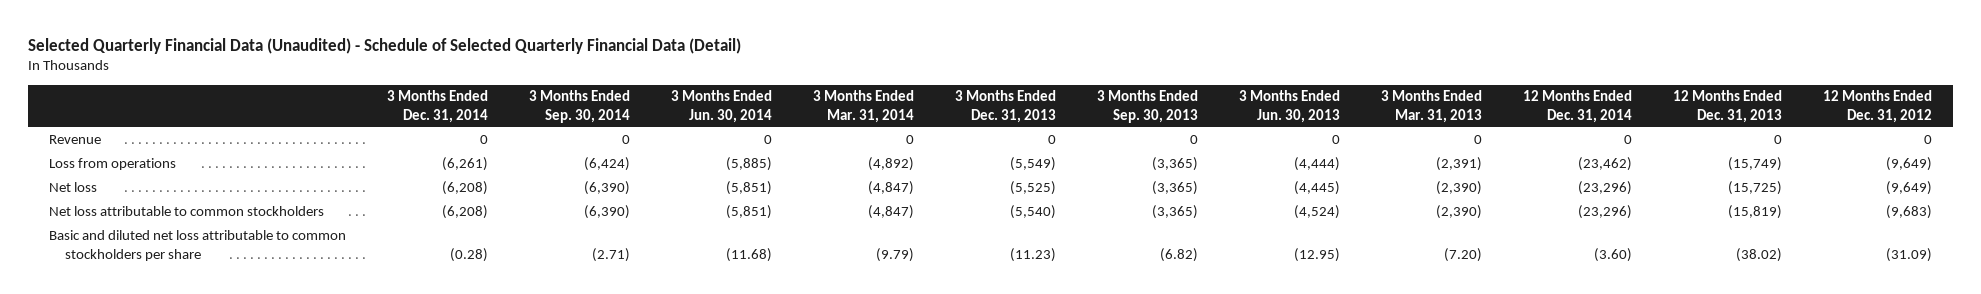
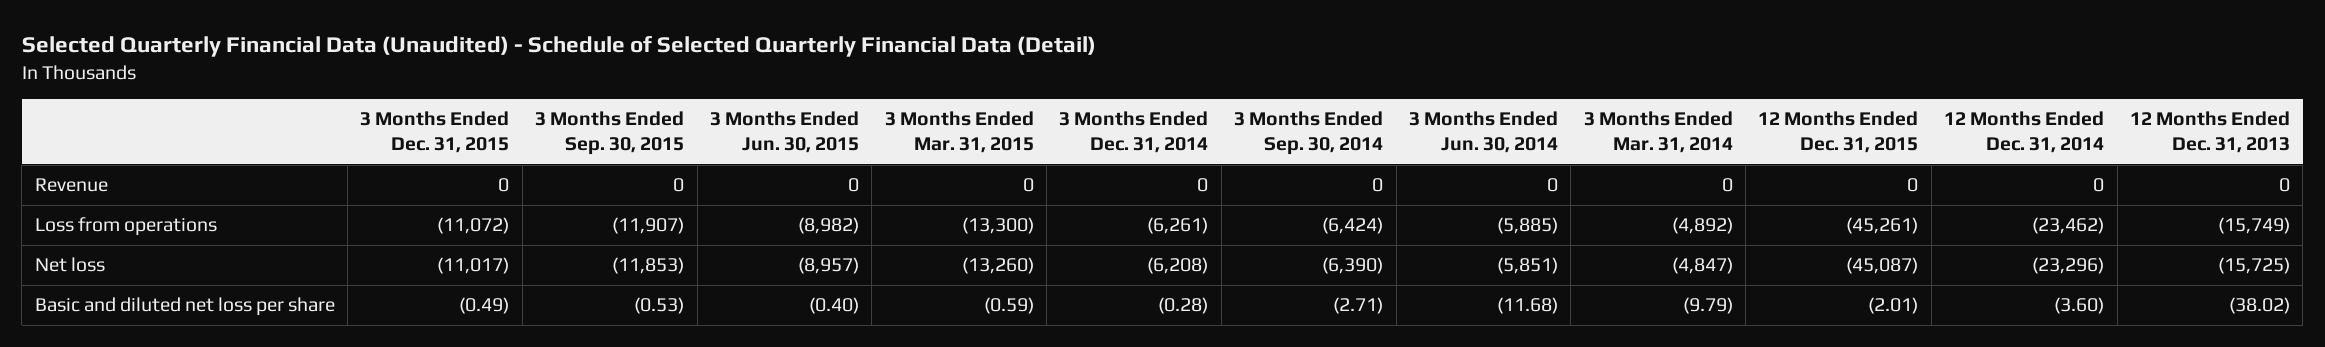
- | 3 Months Ended Dec. 31, 2014 | 3 Months Ended Sep. 30, 2014 | 3 Months Ended Jun. 30, 2014 | 3 Months Ended Mar. 31, 2014 | 3 Months Ended Dec. 31, 2013 | 3 Months Ended Sep. 30, 2013 | 3 Months Ended Jun. 30, 2013 | 3 Months Ended Mar. 31, 2013 | 12 Months Ended Dec. 31, 2014 | 12 Months Ended Dec. 31, 2013 | 12 Months Ended Dec. 31, 2012
+ | 3 Months Ended Dec. 31, 2015 | 3 Months Ended Sep. 30, 2015 | 3 Months Ended Jun. 30, 2015 | 3 Months Ended Mar. 31, 2015 | 3 Months Ended Dec. 31, 2014 | 3 Months Ended Sep. 30, 2014 | 3 Months Ended Jun. 30, 2014 | 3 Months Ended Mar. 31, 2014 | 12 Months Ended Dec. 31, 2015 | 12 Months Ended Dec. 31, 2014 | 12 Months Ended Dec. 31, 2013
- Net loss attributable to common stockholders | (6,208) | (6,390) | (5,851) | (4,847) | (5,540) | (3,365) | (4,524) | (2,390) | (23,296) | (15,819) | (9,683)
- Basic and diluted net loss attributable to common stockholders per share | (0.28) | (2.71) | (11.68) | (9.79) | (11.23) | (6.82) | (12.95) | (7.20) | (3.60) | (38.02) | (31.09)
+ Basic and diluted net loss per share | (0.49) | (0.53) | (0.40) | (0.59) | (0.28) | (2.71) | (11.68) | (9.79) | (2.01) | (3.60) | (38.02)

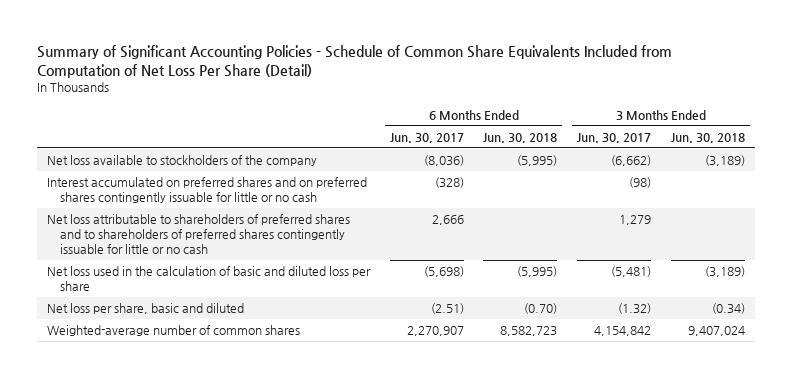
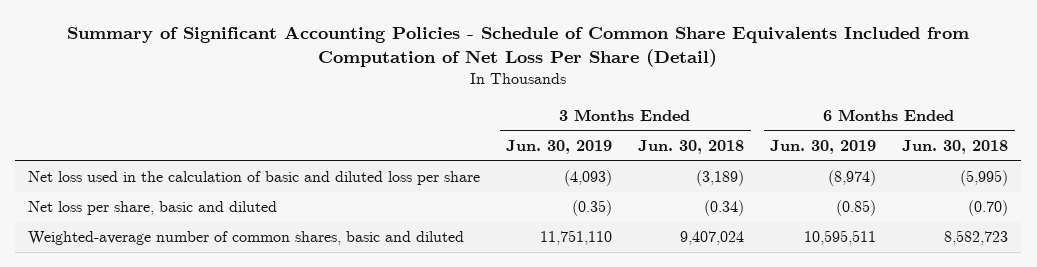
- | 6 Months Ended Jun. 30, 2017 | 6 Months Ended Jun. 30, 2018 | 3 Months Ended Jun. 30, 2017 | 3 Months Ended Jun. 30, 2018
+ | 3 Months Ended Jun. 30, 2019 | 3 Months Ended Jun. 30, 2018 | 6 Months Ended Jun. 30, 2019 | 6 Months Ended Jun. 30, 2018
- Net loss available to stockholders of the company | (8,036) | (5,995) | (6,662) | (3,189)
- Interest accumulated on preferred shares and on preferred shares contingently issuable for little or no cash | (328) | | (98) |
- Net loss attributable to shareholders of preferred shares and to shareholders of preferred shares contingently issuable for little or no cash | 2,666 | | 1,279 |
- Weighted-average number of common shares | 2,270,907 | 8,582,723 | 4,154,842 | 9,407,024
+ Weighted-average number of common shares, basic and diluted | 11,751,110 | 9,407,024 | 10,595,511 | 8,582,723

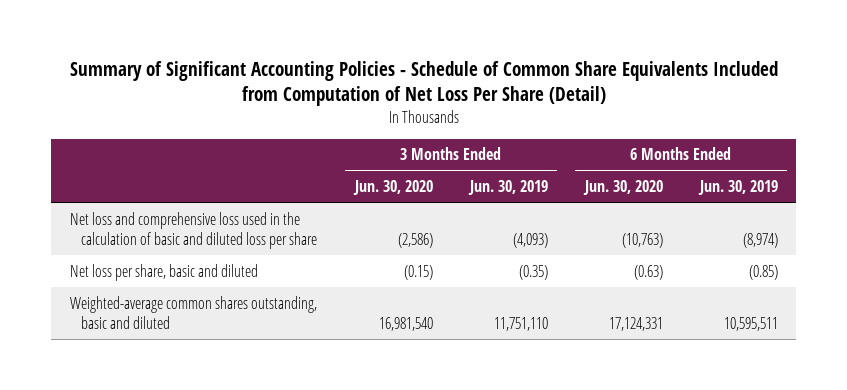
- | 3 Months Ended Jun. 30, 2019 | 3 Months Ended Jun. 30, 2018 | 6 Months Ended Jun. 30, 2019 | 6 Months Ended Jun. 30, 2018
+ | 3 Months Ended Jun. 30, 2020 | 3 Months Ended Jun. 30, 2019 | 6 Months Ended Jun. 30, 2020 | 6 Months Ended Jun. 30, 2019
- Net loss used in the calculation of basic and diluted loss per share | (4,093) | (3,189) | (8,974) | (5,995)
+ Net loss and comprehensive loss used in the calculation of basic and diluted loss per share | (2,586) | (4,093) | (10,763) | (8,974)
- Weighted-average number of common shares, basic and diluted | 11,751,110 | 9,407,024 | 10,595,511 | 8,582,723
+ Weighted-average common shares outstanding, basic and diluted | 16,981,540 | 11,751,110 | 17,124,331 | 10,595,511

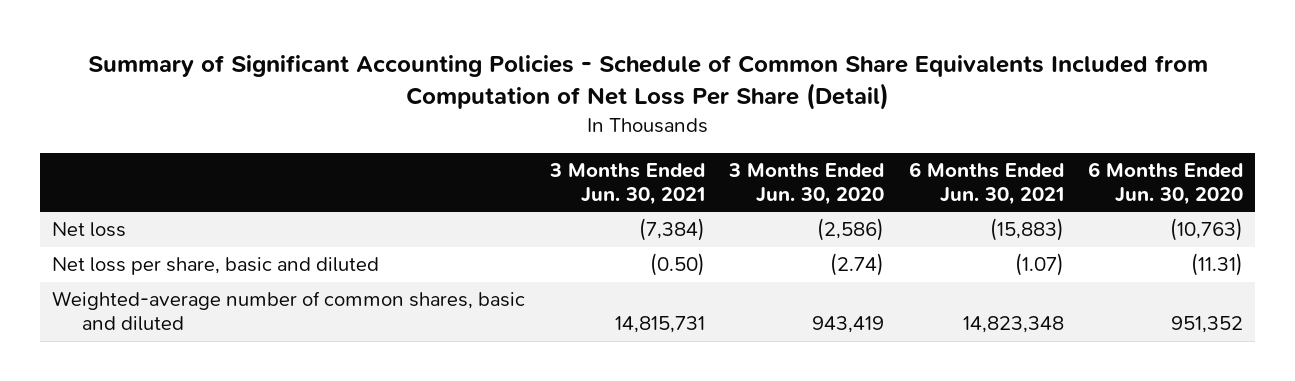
- | 3 Months Ended Jun. 30, 2020 | 3 Months Ended Jun. 30, 2019 | 6 Months Ended Jun. 30, 2020 | 6 Months Ended Jun. 30, 2019
+ | 3 Months Ended Jun. 30, 2021 | 3 Months Ended Jun. 30, 2020 | 6 Months Ended Jun. 30, 2021 | 6 Months Ended Jun. 30, 2020
- Net loss and comprehensive loss used in the calculation of basic and diluted loss per share | (2,586) | (4,093) | (10,763) | (8,974)
- Net loss per share, basic and diluted | (0.15) | (0.35) | (0.63) | (0.85)
- Weighted-average common shares outstanding, basic and diluted | 16,981,540 | 11,751,110 | 17,124,331 | 10,595,511
+ Net loss | (7,384) | (2,586) | (15,883) | (10,763)
+ Net loss per share, basic and diluted | (0.50) | (2.74) | (1.07) | (11.31)
+ Weighted-average number of common shares, basic and diluted | 14,815,731 | 943,419 | 14,823,348 | 951,352

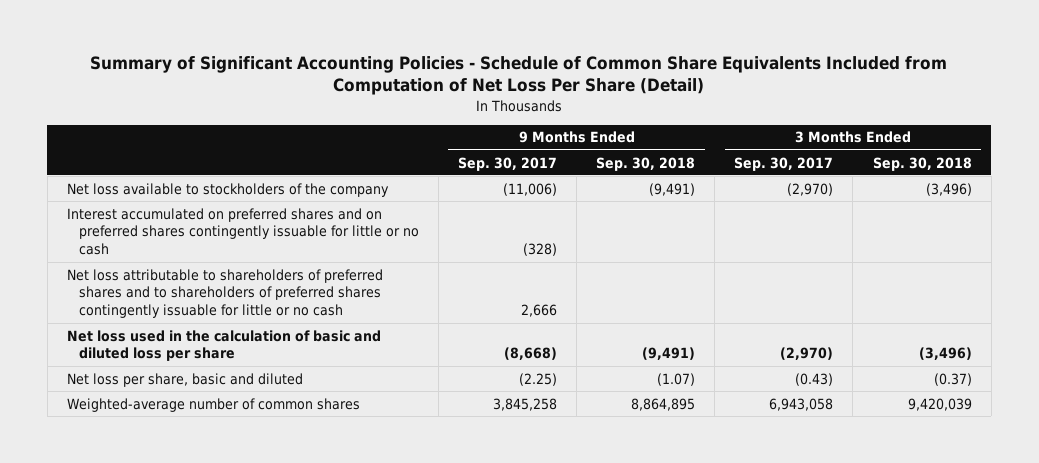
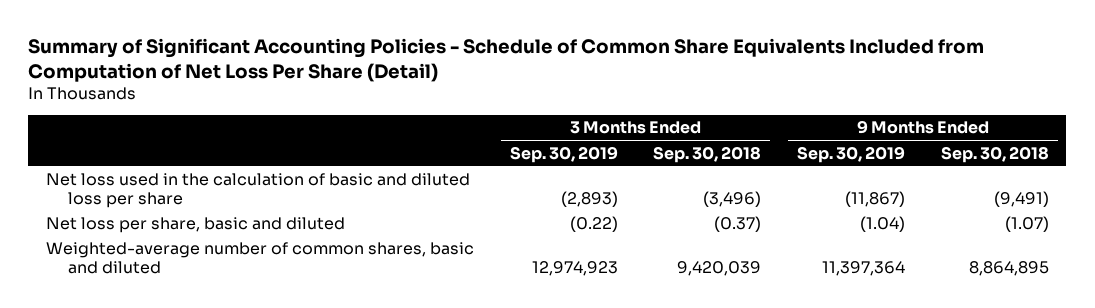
- | 9 Months Ended Sep. 30, 2017 | 9 Months Ended Sep. 30, 2018 | 3 Months Ended Sep. 30, 2017 | 3 Months Ended Sep. 30, 2018
+ | 3 Months Ended Sep. 30, 2019 | 3 Months Ended Sep. 30, 2018 | 9 Months Ended Sep. 30, 2019 | 9 Months Ended Sep. 30, 2018
- Net loss available to stockholders of the company | (11,006) | (9,491) | (2,970) | (3,496)
- Interest accumulated on preferred shares and on preferred shares contingently issuable for little or no cash | (328) | | |
- Net loss attributable to shareholders of preferred shares and to shareholders of preferred shares contingently issuable for little or no cash | 2,666 | | |
- Weighted-average number of common shares | 3,845,258 | 8,864,895 | 6,943,058 | 9,420,039
+ Weighted-average number of common shares, basic and diluted | 12,974,923 | 9,420,039 | 11,397,364 | 8,864,895

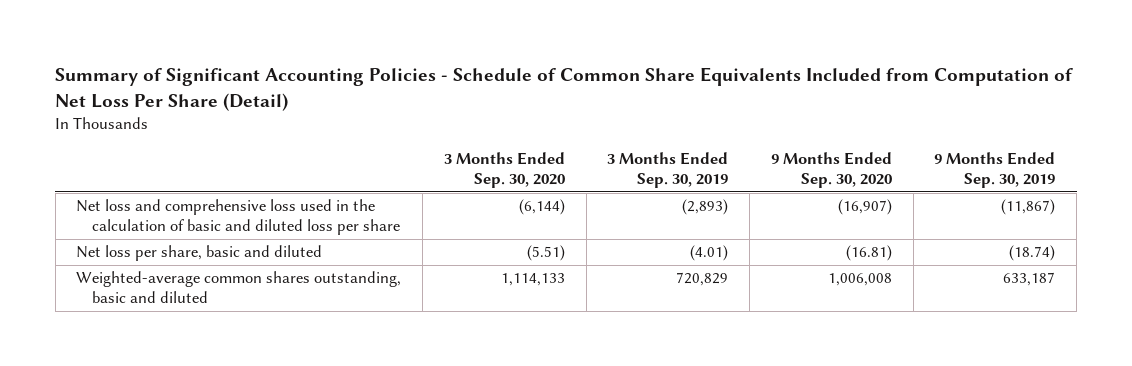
- | 3 Months Ended Sep. 30, 2019 | 3 Months Ended Sep. 30, 2018 | 9 Months Ended Sep. 30, 2019 | 9 Months Ended Sep. 30, 2018
+ | 3 Months Ended Sep. 30, 2020 | 3 Months Ended Sep. 30, 2019 | 9 Months Ended Sep. 30, 2020 | 9 Months Ended Sep. 30, 2019
- Net loss used in the calculation of basic and diluted loss per share | (2,893) | (3,496) | (11,867) | (9,491)
- Net loss per share, basic and diluted | (0.22) | (0.37) | (1.04) | (1.07)
- Weighted-average number of common shares, basic and diluted | 12,974,923 | 9,420,039 | 11,397,364 | 8,864,895
+ Net loss and comprehensive loss used in the calculation of basic and diluted loss per share | (6,144) | (2,893) | (16,907) | (11,867)
+ Net loss per share, basic and diluted | (5.51) | (4.01) | (16.81) | (18.74)
+ Weighted-average common shares outstanding, basic and diluted | 1,114,133 | 720,829 | 1,006,008 | 633,187

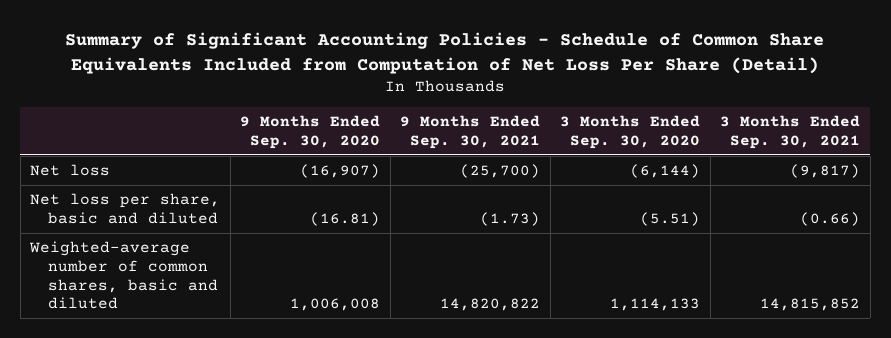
- | 3 Months Ended Sep. 30, 2020 | 3 Months Ended Sep. 30, 2019 | 9 Months Ended Sep. 30, 2020 | 9 Months Ended Sep. 30, 2019
+ | 9 Months Ended Sep. 30, 2020 | 9 Months Ended Sep. 30, 2021 | 3 Months Ended Sep. 30, 2020 | 3 Months Ended Sep. 30, 2021
- Net loss and comprehensive loss used in the calculation of basic and diluted loss per share | (6,144) | (2,893) | (16,907) | (11,867)
+ Net loss | (16,907) | (25,700) | (6,144) | (9,817)
- Weighted-average common shares outstanding, basic and diluted | 1,114,133 | 720,829 | 1,006,008 | 633,187
+ Weighted-average number of common shares, basic and diluted | 1,006,008 | 14,820,822 | 1,114,133 | 14,815,852

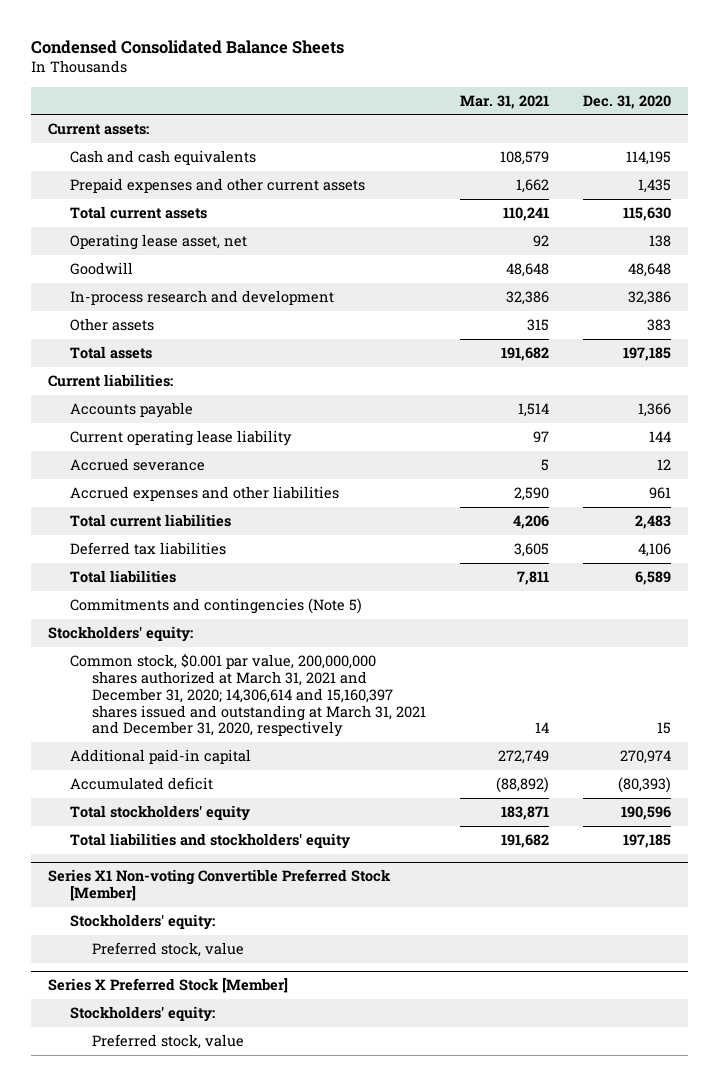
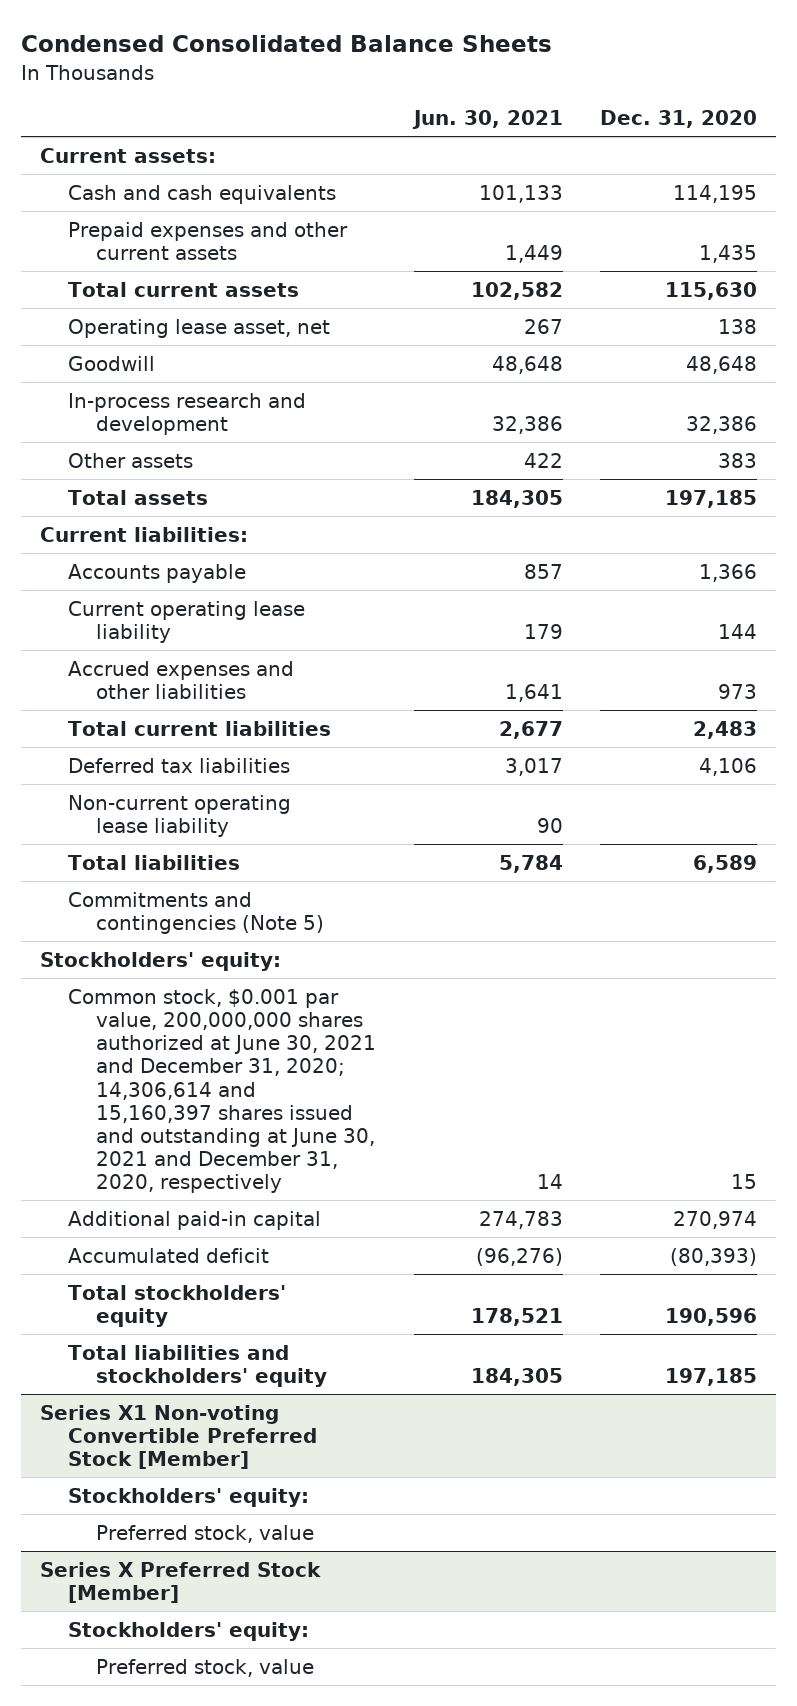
- | Mar. 31, 2021 | Dec. 31, 2020
+ | Jun. 30, 2021 | Dec. 31, 2020
- Accrued severance | 5 | 12
- Accrued expenses and other liabilities | 2,590 | 961
+ Accrued expenses and other liabilities | 1,641 | 973
+ Non-current operating lease liability | 90 |
- Common stock, $0.001 par value, 200,000,000 shares authorized at March 31, 2021 and December 31, 2020; 14,306,614 and 15,160,397 shares issued and outstanding at March 31, 2021 and December 31, 2020, respectively | 14 | 15
+ Common stock, $0.001 par value, 200,000,000 shares authorized at June 30, 2021 and December 31, 2020; 14,306,614 and 15,160,397 shares issued and outstanding at June 30, 2021 and December 31, 2020, respectively | 14 | 15

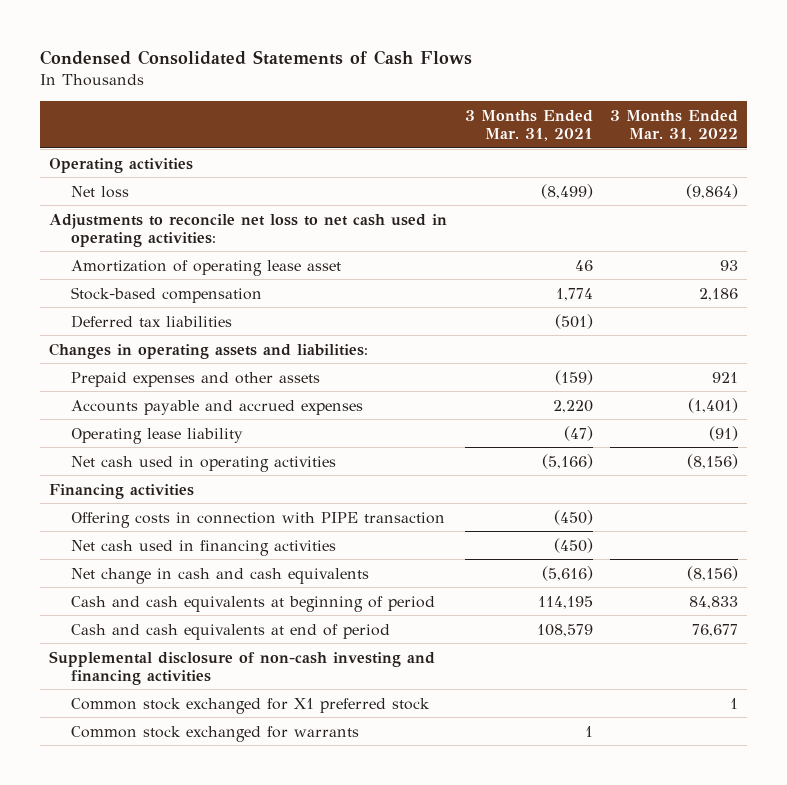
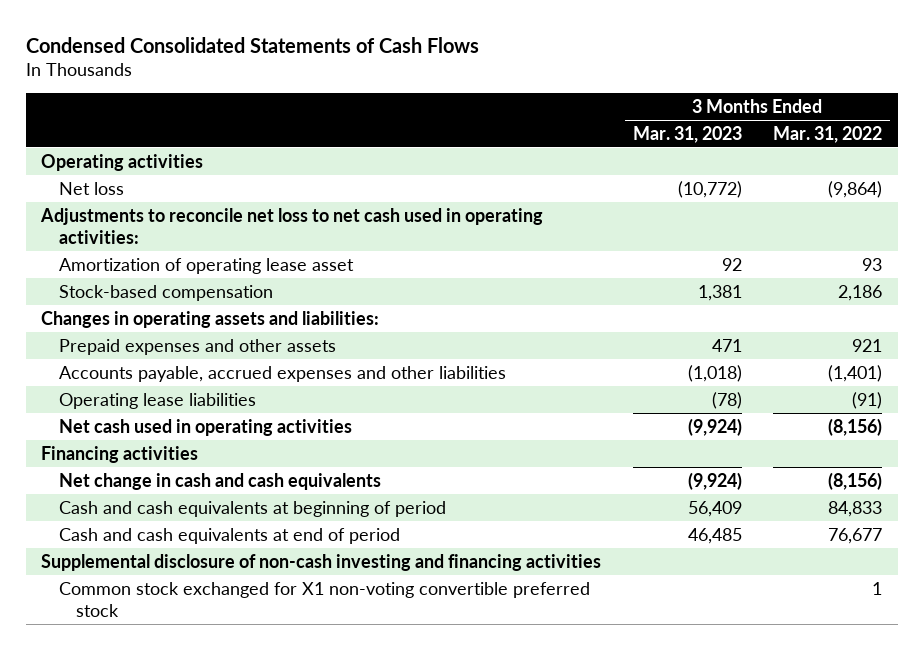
- | 3 Months Ended Mar. 31, 2021 | 3 Months Ended Mar. 31, 2022
+ | 3 Months Ended Mar. 31, 2023 | 3 Months Ended Mar. 31, 2022
- Deferred tax liabilities | (501) |
- Accounts payable and accrued expenses | 2,220 | (1,401)
- Operating lease liability | (47) | (91)
+ Accounts payable, accrued expenses and other liabilities | (1,018) | (1,401)
+ Operating lease liabilities | (78) | (91)
- Offering costs in connection with PIPE transaction | (450) |
- Net cash used in financing activities | (450) |
- Common stock exchanged for X1 preferred stock | | 1
- Common stock exchanged for warrants | 1 |
+ Common stock exchanged for X1 non-voting convertible preferred stock | | 1

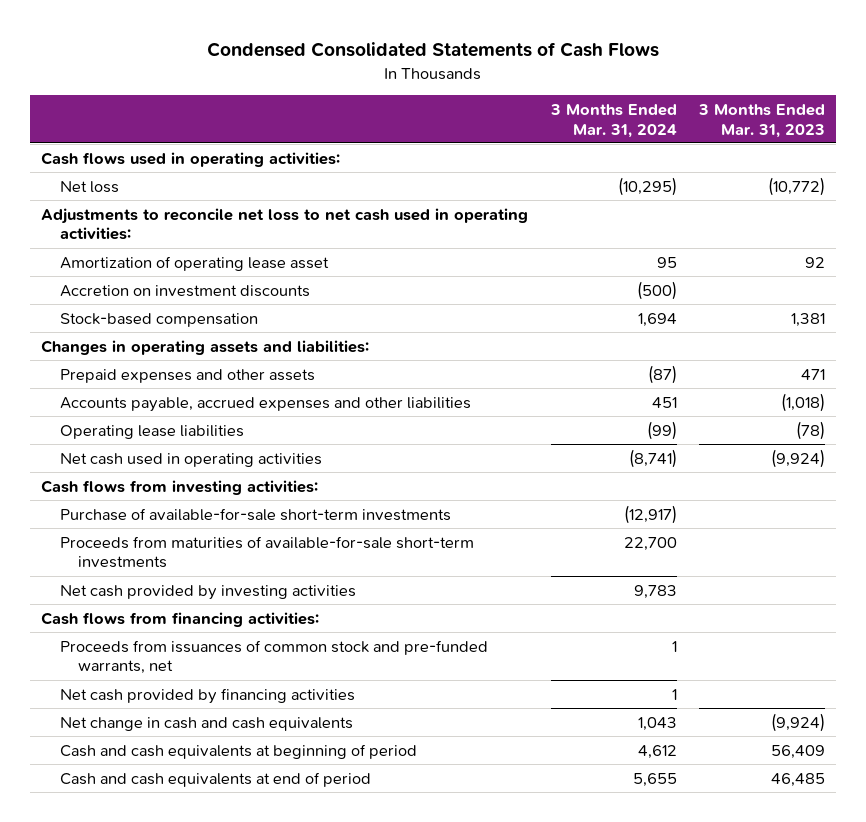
- | 3 Months Ended Mar. 31, 2023 | 3 Months Ended Mar. 31, 2022
+ | 3 Months Ended Mar. 31, 2024 | 3 Months Ended Mar. 31, 2023
- Operating activities
+ Cash flows used in operating activities:
+ Accretion on investment discounts | (500) |
- Financing activities
+ Cash flows from investing activities:
+ Purchase of available-for-sale short-term investments | (12,917) |
+ Proceeds from maturities of available-for-sale short-term investments | 22,700 |
+ Net cash provided by investing activities | 9,783 |
+ Cash flows from financing activities:
+ Proceeds from issuances of common stock and pre-funded warrants, net | 1 |
+ Net cash provided by financing activities | 1 |
- Supplemental disclosure of non-cash investing and financing activities
- Common stock exchanged for X1 non-voting convertible preferred stock | | 1

